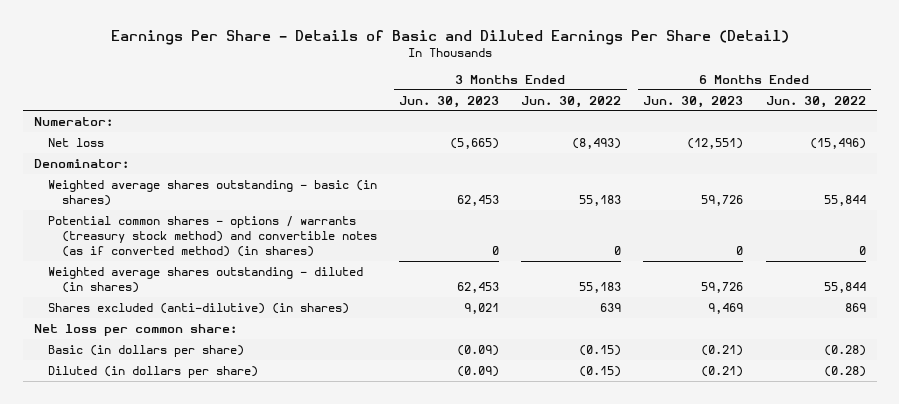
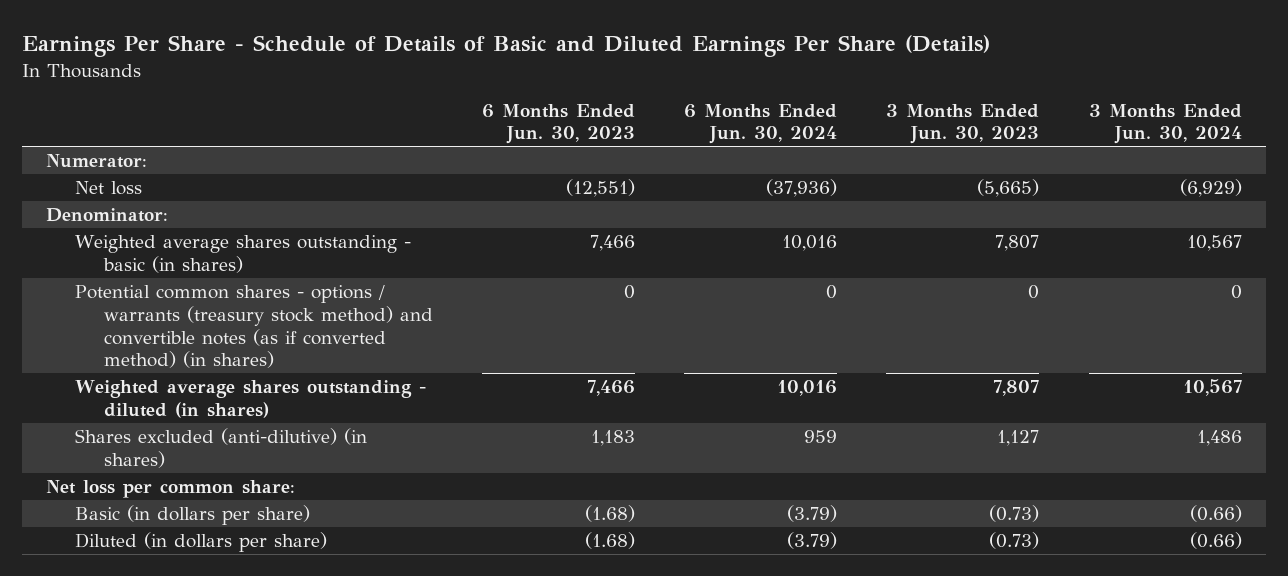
- Earnings Per Share - Details of Basic and Diluted Earnings Per Share (Detail)
+ Earnings Per Share - Schedule of Details of Basic and Diluted Earnings Per Share (Details)
- | 3 Months Ended Jun. 30, 2023 | 3 Months Ended Jun. 30, 2022 | 6 Months Ended Jun. 30, 2023 | 6 Months Ended Jun. 30, 2022
+ | 6 Months Ended Jun. 30, 2023 | 6 Months Ended Jun. 30, 2024 | 3 Months Ended Jun. 30, 2023 | 3 Months Ended Jun. 30, 2024
- Weighted average shares outstanding - basic (in shares) | 62,453 | 55,183 | 59,726 | 55,844
+ Weighted average shares outstanding - basic (in shares) | 7,466 | 10,016 | 7,807 | 10,567
- Weighted average shares outstanding - diluted (in shares) | 62,453 | 55,183 | 59,726 | 55,844
- Shares excluded (anti-dilutive) (in shares) | 9,021 | 639 | 9,469 | 869
+ Weighted average shares outstanding - diluted (in shares) | 7,466 | 10,016 | 7,807 | 10,567
+ Shares excluded (anti-dilutive) (in shares) | 1,183 | 959 | 1,127 | 1,486
- Basic (in dollars per share) | (0.09) | (0.15) | (0.21) | (0.28)
- Diluted (in dollars per share) | (0.09) | (0.15) | (0.21) | (0.28)
+ Basic (in dollars per share) | (1.68) | (3.79) | (0.73) | (0.66)
+ Diluted (in dollars per share) | (1.68) | (3.79) | (0.73) | (0.66)

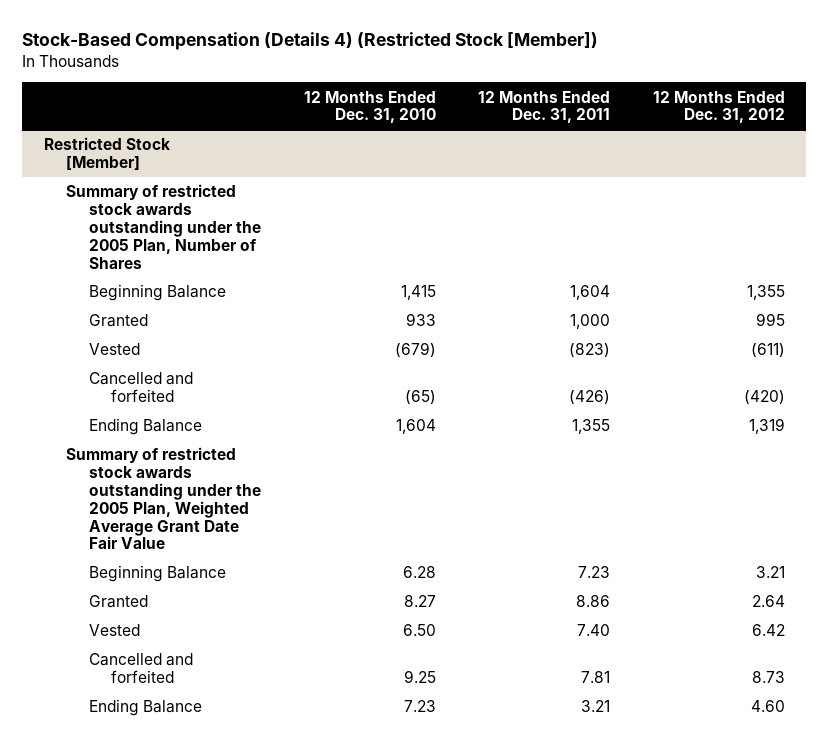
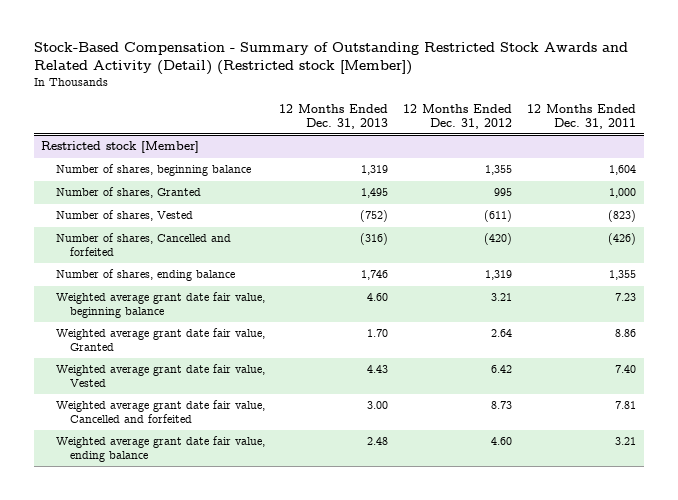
- Stock-Based Compensation (Details 4) (Restricted Stock [Member])
+ Stock-Based Compensation - Summary of Outstanding Restricted Stock Awards and Related Activity (Detail) (Restricted stock [Member])
- | 12 Months Ended Dec. 31, 2010 | 12 Months Ended Dec. 31, 2011 | 12 Months Ended Dec. 31, 2012
+ | 12 Months Ended Dec. 31, 2013 | 12 Months Ended Dec. 31, 2012 | 12 Months Ended Dec. 31, 2011
- Restricted Stock [Member]
- Summary of restricted stock awards outstanding under the 2005 Plan, Number of Shares
- Beginning Balance | 1,415 | 1,604 | 1,355
- Granted | 933 | 1,000 | 995
- Vested | (679) | (823) | (611)
- Cancelled and forfeited | (65) | (426) | (420)
- Ending Balance | 1,604 | 1,355 | 1,319
- Summary of restricted stock awards outstanding under the 2005 Plan, Weighted Average Grant Date Fair Value
- Beginning Balance | 6.28 | 7.23 | 3.21
- Granted | 8.27 | 8.86 | 2.64
- Vested | 6.50 | 7.40 | 6.42
- Cancelled and forfeited | 9.25 | 7.81 | 8.73
- Ending Balance | 7.23 | 3.21 | 4.60
+ Restricted stock [Member]
+ Number of shares, beginning balance | 1,319 | 1,355 | 1,604
+ Number of shares, Granted | 1,495 | 995 | 1,000
+ Number of shares, Vested | (752) | (611) | (823)
+ Number of shares, Cancelled and forfeited | (316) | (420) | (426)
+ Number of shares, ending balance | 1,746 | 1,319 | 1,355
+ Weighted average grant date fair value, beginning balance | 4.60 | 3.21 | 7.23
+ Weighted average grant date fair value, Granted | 1.70 | 2.64 | 8.86
+ Weighted average grant date fair value, Vested | 4.43 | 6.42 | 7.40
+ Weighted average grant date fair value, Cancelled and forfeited | 3.00 | 8.73 | 7.81
+ Weighted average grant date fair value, ending balance | 2.48 | 4.60 | 3.21

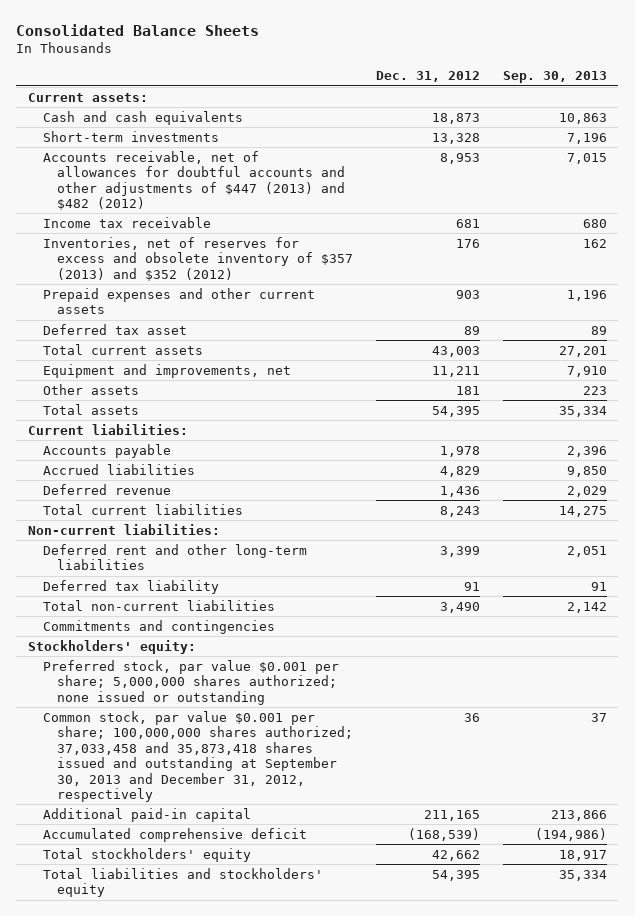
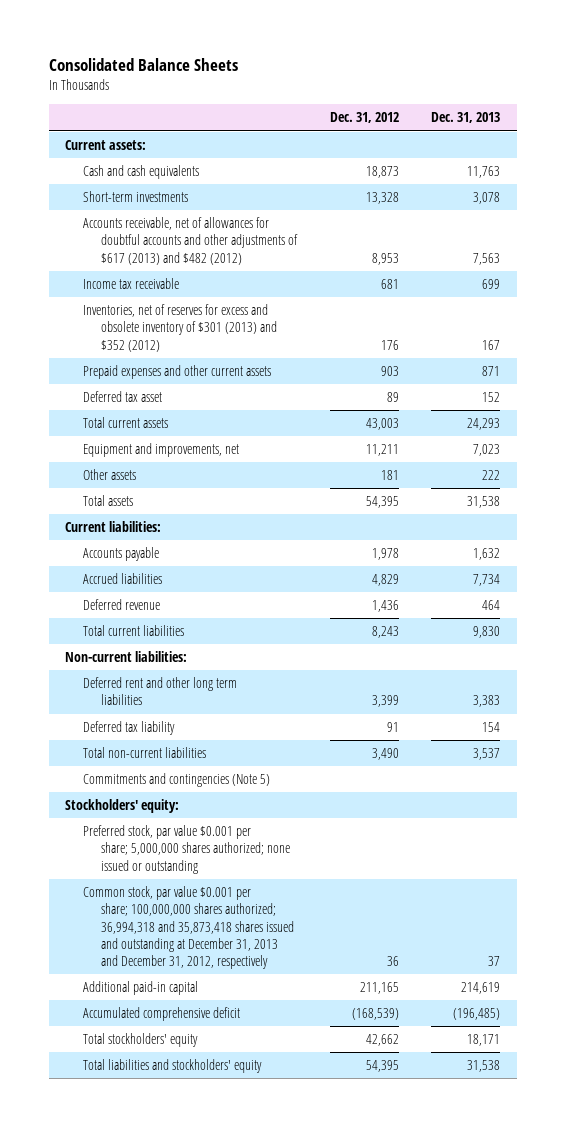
- | Dec. 31, 2012 | Sep. 30, 2013
+ | Dec. 31, 2012 | Dec. 31, 2013
- Accounts receivable, net of allowances for doubtful accounts and other adjustments of $447 (2013) and $482 (2012) | 8,953 | 7,015
+ Accounts receivable, net of allowances for doubtful accounts and other adjustments of $617 (2013) and $482 (2012) | 8,953 | 7,563
- Inventories, net of reserves for excess and obsolete inventory of $357 (2013) and $352 (2012) | 176 | 162
+ Inventories, net of reserves for excess and obsolete inventory of $301 (2013) and $352 (2012) | 176 | 167
- Deferred rent and other long-term liabilities | 3,399 | 2,051
+ Deferred rent and other long term liabilities | 3,399 | 3,383
- Commitments and contingencies
+ Commitments and contingencies (Note 5)
- Common stock, par value $0.001 per share; 100,000,000 shares authorized; 37,033,458 and 35,873,418 shares issued and outstanding at September 30, 2013 and December 31, 2012, respectively | 36 | 37
+ Common stock, par value $0.001 per share; 100,000,000 shares authorized; 36,994,318 and 35,873,418 shares issued and outstanding at December 31, 2013 and December 31, 2012, respectively | 36 | 37

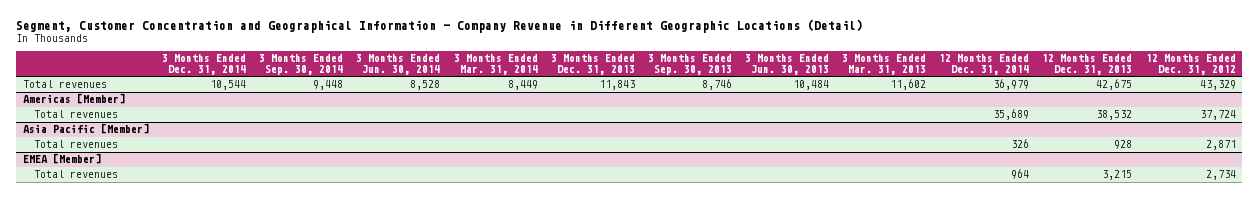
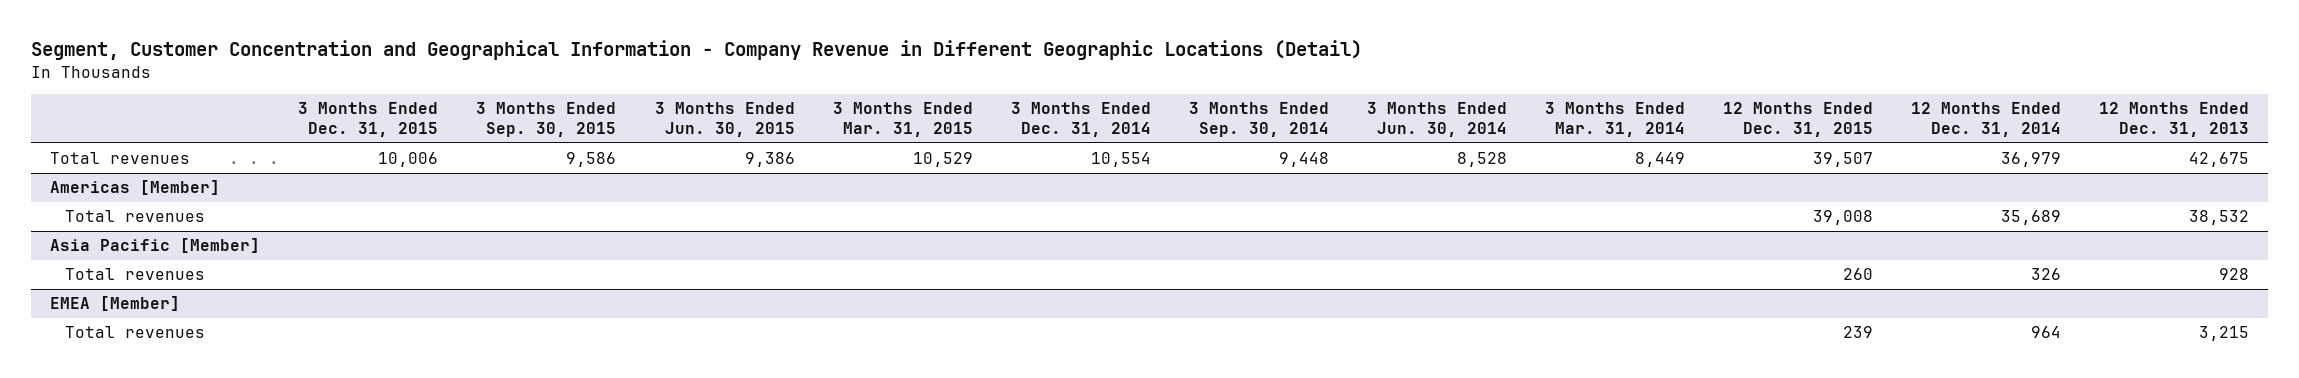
- | 3 Months Ended Dec. 31, 2014 | 3 Months Ended Sep. 30, 2014 | 3 Months Ended Jun. 30, 2014 | 3 Months Ended Mar. 31, 2014 | 3 Months Ended Dec. 31, 2013 | 3 Months Ended Sep. 30, 2013 | 3 Months Ended Jun. 30, 2013 | 3 Months Ended Mar. 31, 2013 | 12 Months Ended Dec. 31, 2014 | 12 Months Ended Dec. 31, 2013 | 12 Months Ended Dec. 31, 2012
+ | 3 Months Ended Dec. 31, 2015 | 3 Months Ended Sep. 30, 2015 | 3 Months Ended Jun. 30, 2015 | 3 Months Ended Mar. 31, 2015 | 3 Months Ended Dec. 31, 2014 | 3 Months Ended Sep. 30, 2014 | 3 Months Ended Jun. 30, 2014 | 3 Months Ended Mar. 31, 2014 | 12 Months Ended Dec. 31, 2015 | 12 Months Ended Dec. 31, 2014 | 12 Months Ended Dec. 31, 2013
- Total revenues | 10,544 | 9,448 | 8,528 | 8,449 | 11,843 | 8,746 | 10,484 | 11,602 | 36,979 | 42,675 | 43,329
+ Total revenues | 10,006 | 9,586 | 9,386 | 10,529 | 10,554 | 9,448 | 8,528 | 8,449 | 39,507 | 36,979 | 42,675

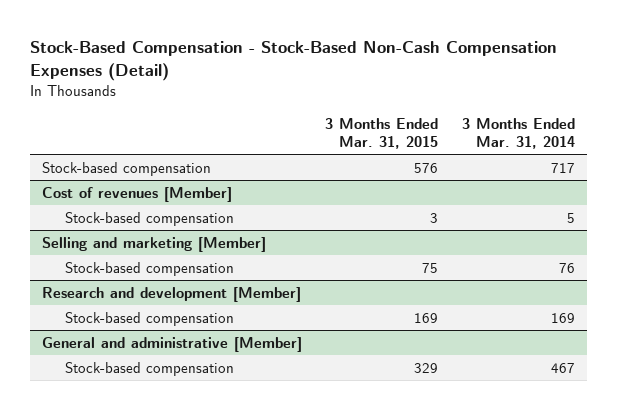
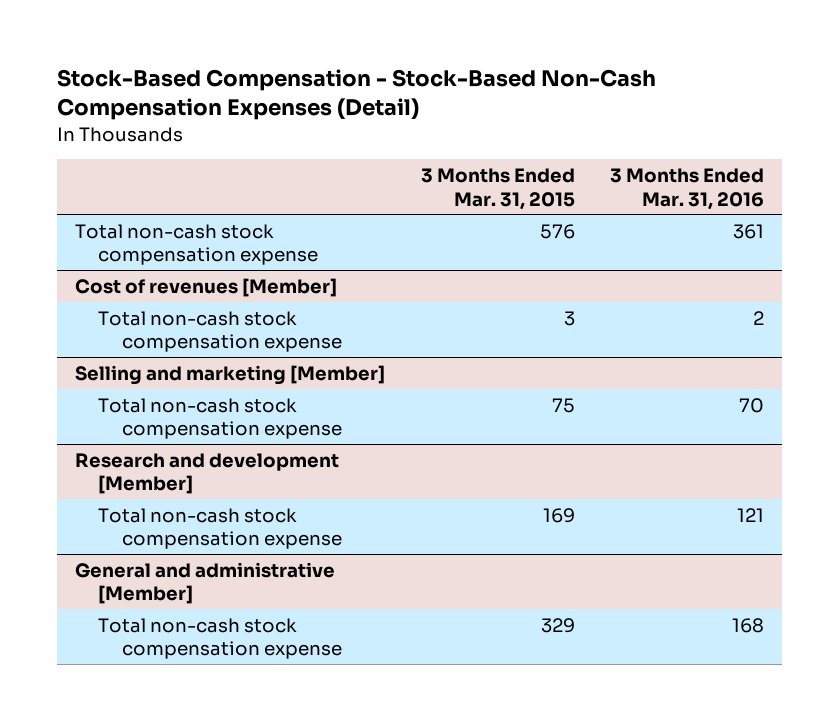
- | 3 Months Ended Mar. 31, 2015 | 3 Months Ended Mar. 31, 2014
+ | 3 Months Ended Mar. 31, 2015 | 3 Months Ended Mar. 31, 2016
- Stock-based compensation | 576 | 717
+ Total non-cash stock compensation expense | 576 | 361
@ Cost of revenues [Member]
- Stock-based compensation | 3 | 5
+ Total non-cash stock compensation expense | 3 | 2
@ Selling and marketing [Member]
- Stock-based compensation | 75 | 76
+ Total non-cash stock compensation expense | 75 | 70
@ Research and development [Member]
- Stock-based compensation | 169 | 169
+ Total non-cash stock compensation expense | 169 | 121
@ General and administrative [Member]
- Stock-based compensation | 329 | 467
+ Total non-cash stock compensation expense | 329 | 168

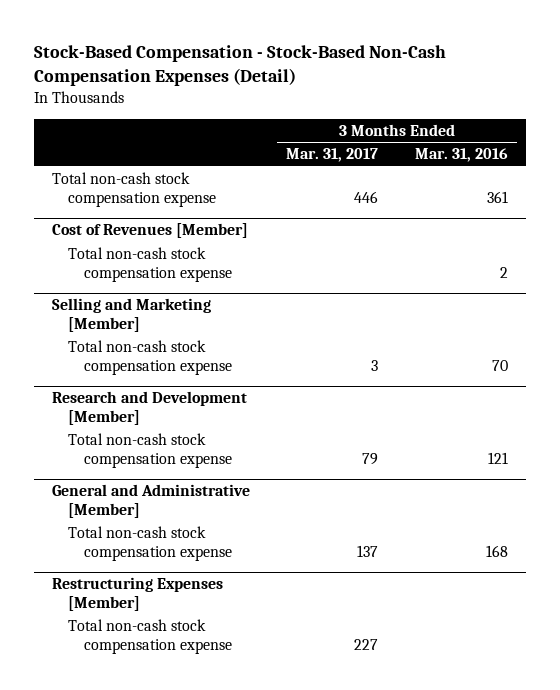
- | 3 Months Ended Mar. 31, 2015 | 3 Months Ended Mar. 31, 2016
+ | 3 Months Ended Mar. 31, 2017 | 3 Months Ended Mar. 31, 2016
- Cost of revenues [Member]
+ Cost of Revenues [Member]
- Selling and marketing [Member]
+ Selling and Marketing [Member]
- Research and development [Member]
+ Research and Development [Member]
- General and administrative [Member]
+ General and Administrative [Member]
+ Restructuring Expenses [Member]
+ Total non-cash stock compensation expense | 227 |

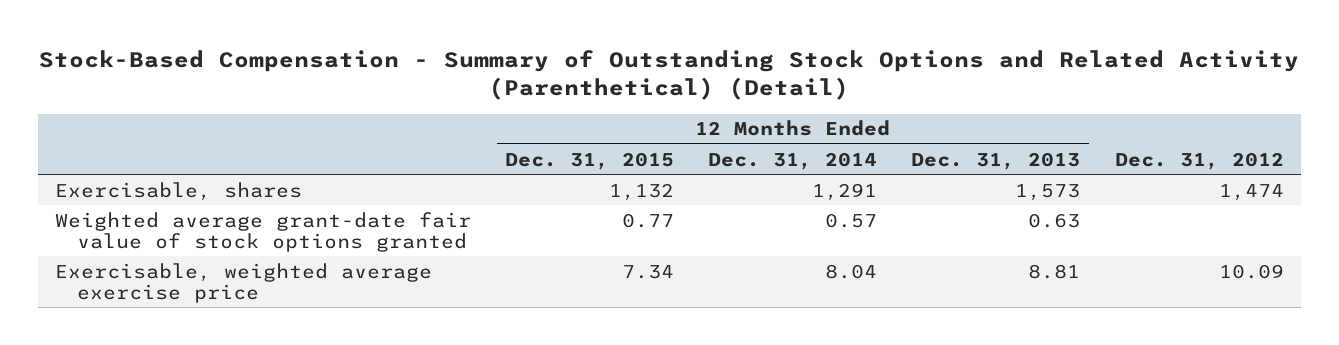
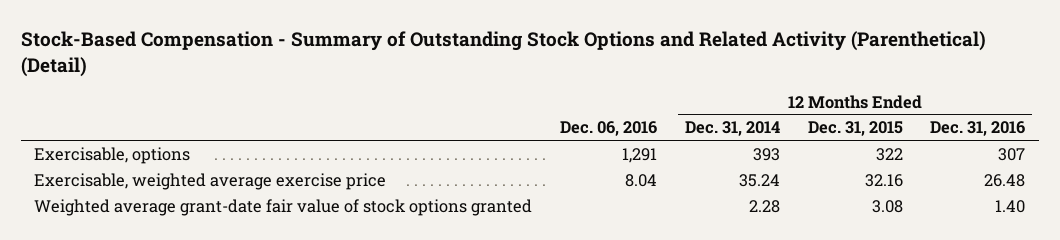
- | 12 Months Ended Dec. 31, 2015 | 12 Months Ended Dec. 31, 2014 | 12 Months Ended Dec. 31, 2013 | Dec. 31, 2012
+ | Dec. 06, 2016 | 12 Months Ended Dec. 31, 2014 | 12 Months Ended Dec. 31, 2015 | 12 Months Ended Dec. 31, 2016
- Exercisable, shares | 1,132 | 1,291 | 1,573 | 1,474
- Weighted average grant-date fair value of stock options granted | 0.77 | 0.57 | 0.63 |
- Exercisable, weighted average exercise price | 7.34 | 8.04 | 8.81 | 10.09
+ Exercisable, options | 1,291 | 393 | 322 | 307
+ Exercisable, weighted average exercise price | 8.04 | 35.24 | 32.16 | 26.48
+ Weighted average grant-date fair value of stock options granted | | 2.28 | 3.08 | 1.40

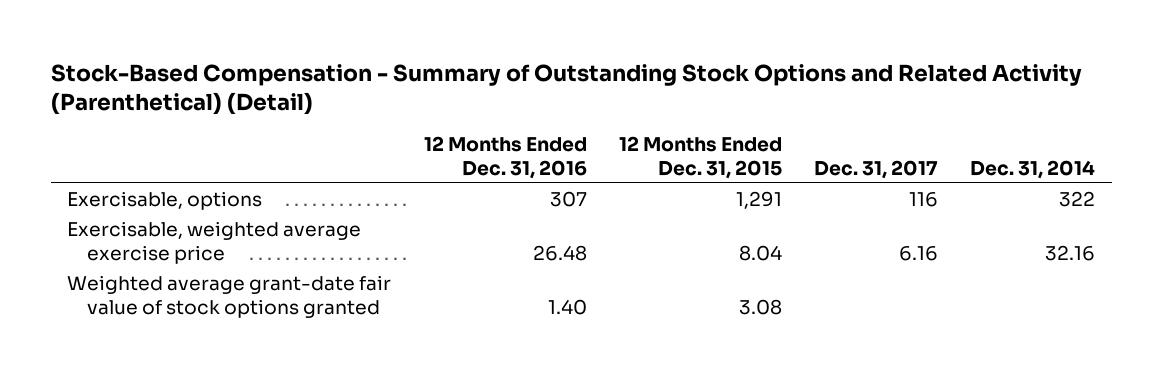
- | Dec. 06, 2016 | 12 Months Ended Dec. 31, 2014 | 12 Months Ended Dec. 31, 2015 | 12 Months Ended Dec. 31, 2016
+ | 12 Months Ended Dec. 31, 2016 | 12 Months Ended Dec. 31, 2015 | Dec. 31, 2017 | Dec. 31, 2014
- Exercisable, options | 1,291 | 393 | 322 | 307
- Exercisable, weighted average exercise price | 8.04 | 35.24 | 32.16 | 26.48
+ Exercisable, options | 307 | 1,291 | 116 | 322
+ Exercisable, weighted average exercise price | 26.48 | 8.04 | 6.16 | 32.16

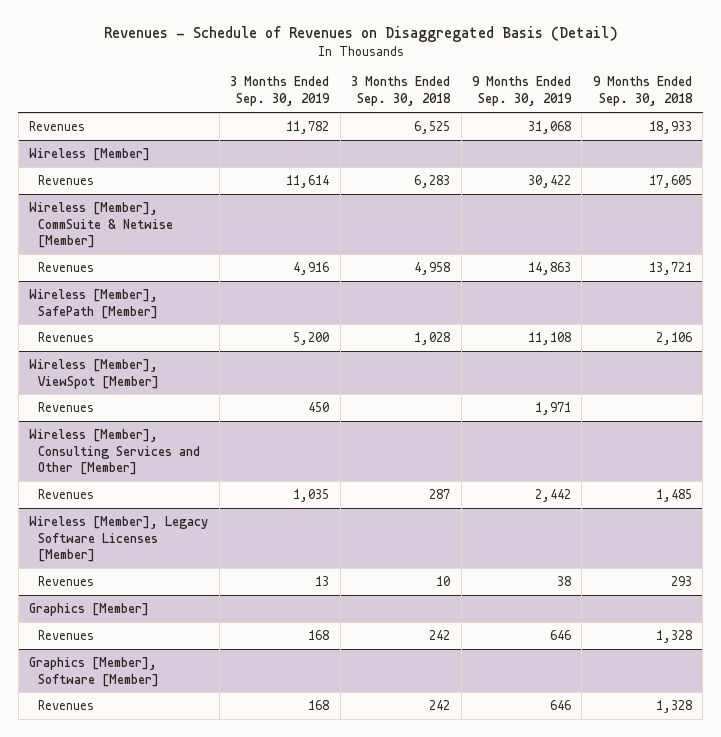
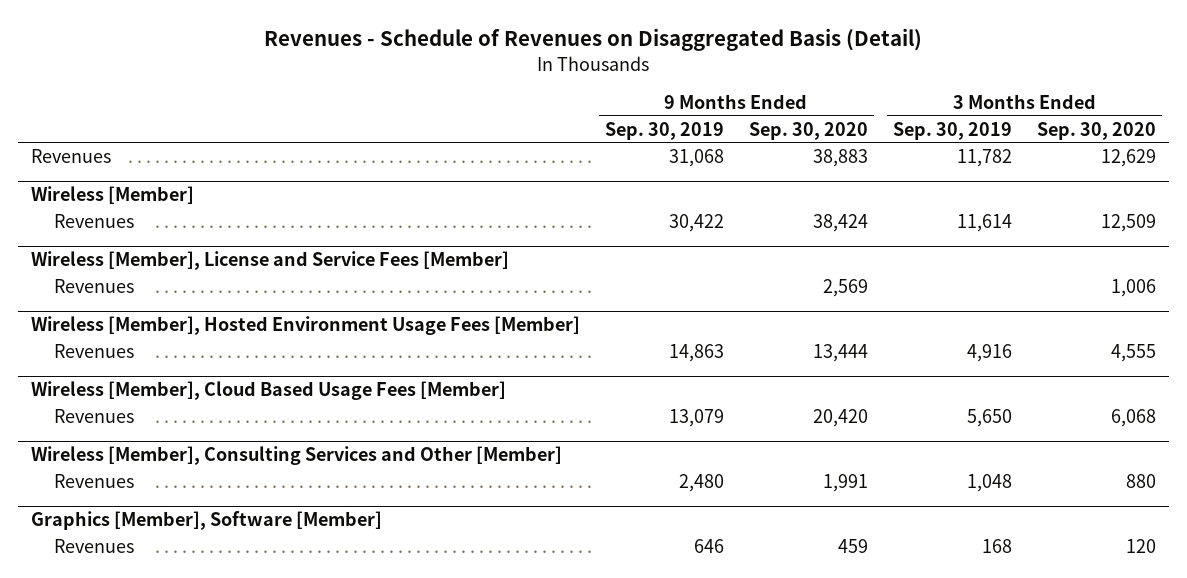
- | 3 Months Ended Sep. 30, 2019 | 3 Months Ended Sep. 30, 2018 | 9 Months Ended Sep. 30, 2019 | 9 Months Ended Sep. 30, 2018
+ | 9 Months Ended Sep. 30, 2019 | 9 Months Ended Sep. 30, 2020 | 3 Months Ended Sep. 30, 2019 | 3 Months Ended Sep. 30, 2020
- Wireless [Member], CommSuite & Netwise [Member]
+ Wireless [Member], License and Service Fees [Member]
+ Revenues | | 2,569 | | 1,006
+ Wireless [Member], Hosted Environment Usage Fees [Member]
- Wireless [Member], SafePath [Member]
- Revenues | 5,200 | 1,028 | 11,108 | 2,106
- Wireless [Member], ViewSpot [Member]
- Revenues | 450 | | 1,971 |
+ Wireless [Member], Cloud Based Usage Fees [Member]
+ Revenues | 13,079 | 20,420 | 5,650 | 6,068
@ Wireless [Member], Consulting Services and Other [Member]
- Revenues | 1,035 | 287 | 2,442 | 1,485
- Wireless [Member], Legacy Software Licenses [Member]
- Revenues | 13 | 10 | 38 | 293
- Graphics [Member]
- Revenues | 168 | 242 | 646 | 1,328
@ Wireless [Member], Consulting Services and Other [Member]
+ Revenues | 2,480 | 1,991 | 1,048 | 880

